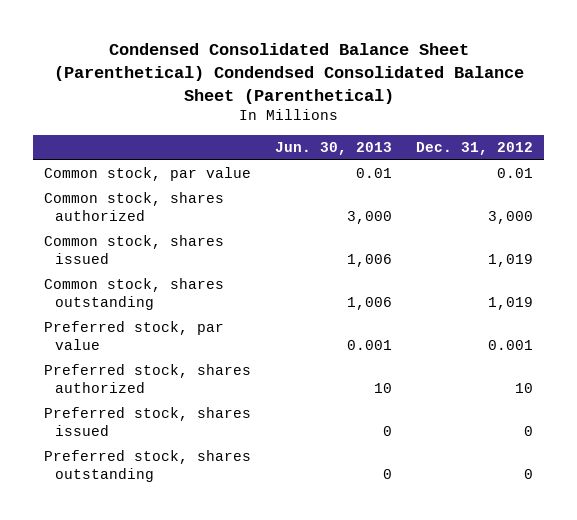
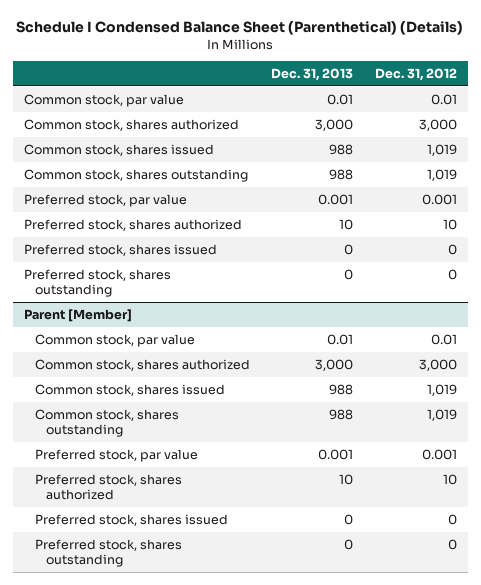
- Condensed Consolidated Balance Sheet (Parenthetical) Condendsed Consolidated Balance Sheet (Parenthetical)
+ Schedule I Condensed Balance Sheet (Parenthetical) (Details)
- | Jun. 30, 2013 | Dec. 31, 2012
+ | Dec. 31, 2013 | Dec. 31, 2012
+ Parent [Member]
+ Common stock, par value | 0.01 | 0.01
+ Common stock, shares authorized | 3,000 | 3,000
+ Common stock, shares issued | 988 | 1,019
+ Common stock, shares outstanding | 988 | 1,019
+ Preferred stock, par value | 0.001 | 0.001
+ Preferred stock, shares authorized | 10 | 10
+ Preferred stock, shares issued | 0 | 0
+ Preferred stock, shares outstanding | 0 | 0

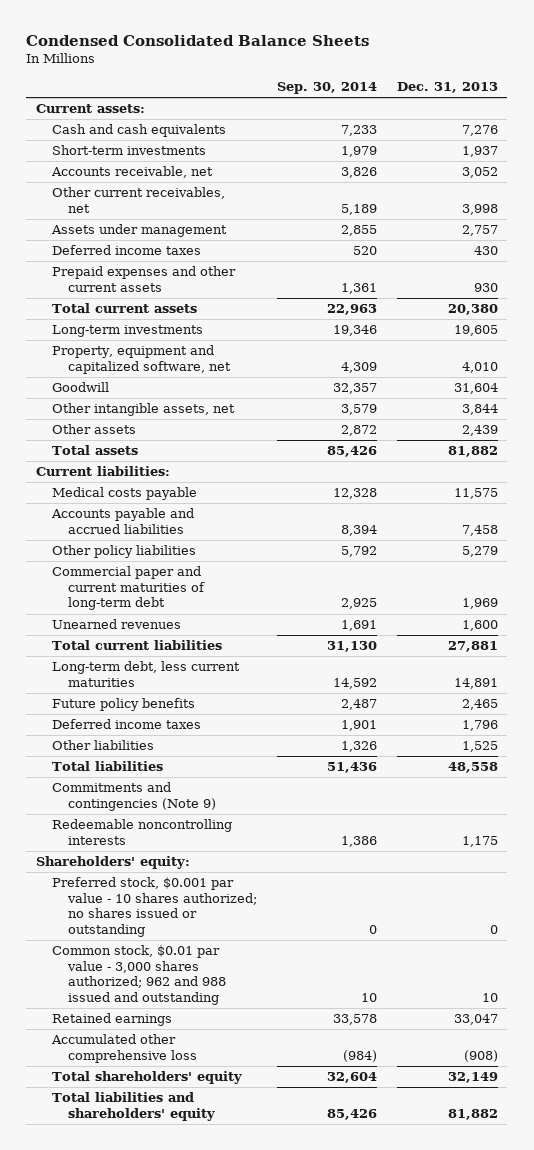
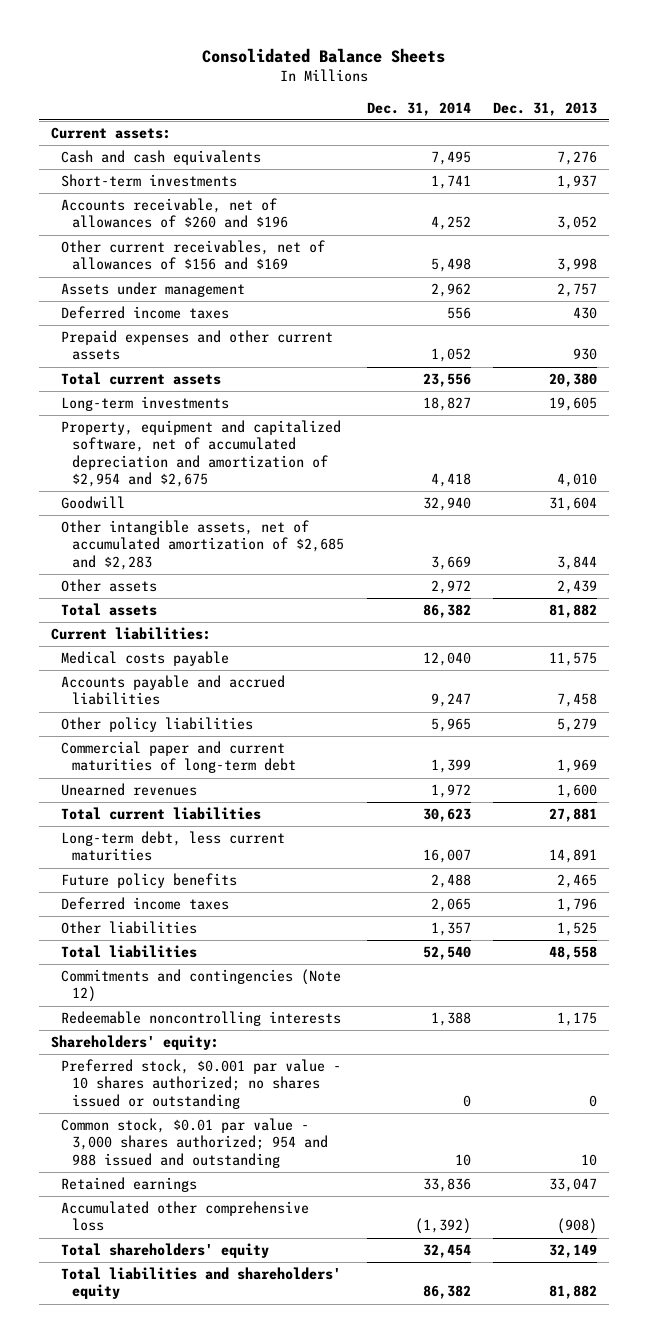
- Condensed Consolidated Balance Sheets
+ Consolidated Balance Sheets
- | Sep. 30, 2014 | Dec. 31, 2013
+ | Dec. 31, 2014 | Dec. 31, 2013
- Accounts receivable, net | 3,826 | 3,052
- Other current receivables, net | 5,189 | 3,998
+ Accounts receivable, net of allowances of $260 and $196 | 4,252 | 3,052
+ Other current receivables, net of allowances of $156 and $169 | 5,498 | 3,998
- Property, equipment and capitalized software, net | 4,309 | 4,010
+ Property, equipment and capitalized software, net of accumulated depreciation and amortization of $2,954 and $2,675 | 4,418 | 4,010
- Other intangible assets, net | 3,579 | 3,844
+ Other intangible assets, net of accumulated amortization of $2,685 and $2,283 | 3,669 | 3,844
- Commitments and contingencies (Note 9)
+ Commitments and contingencies (Note 12)
- Common stock, $0.01 par value - 3,000 shares authorized; 962 and 988 issued and outstanding | 10 | 10
+ Common stock, $0.01 par value - 3,000 shares authorized; 954 and 988 issued and outstanding | 10 | 10

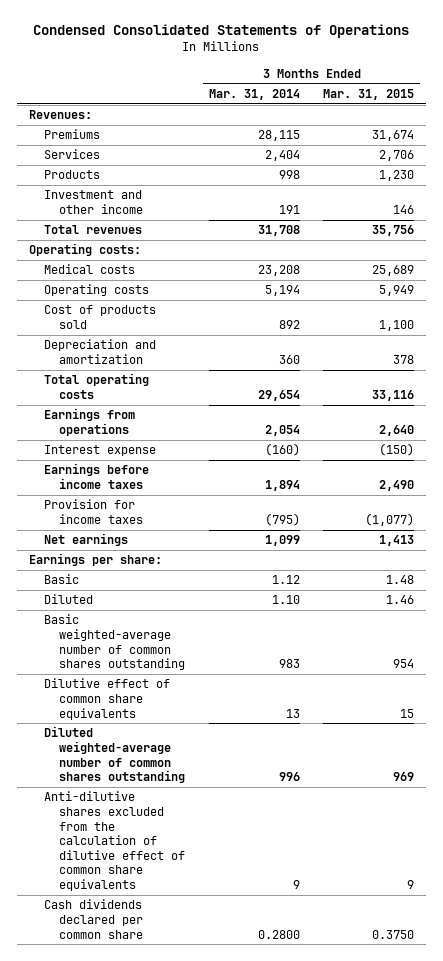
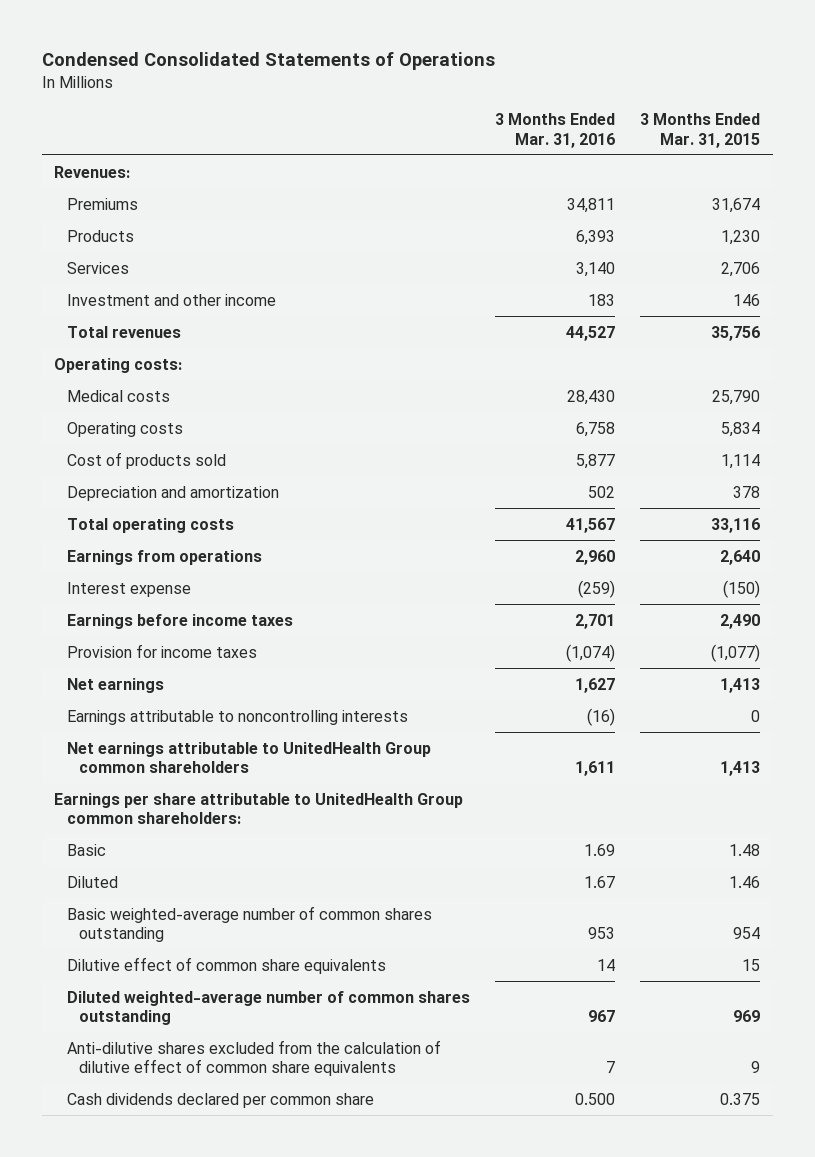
- | 3 Months Ended Mar. 31, 2014 | 3 Months Ended Mar. 31, 2015
+ | 3 Months Ended Mar. 31, 2016 | 3 Months Ended Mar. 31, 2015
moved down: Services | 3,140 | 2,706
- Medical costs | 23,208 | 25,689
- Operating costs | 5,194 | 5,949
- Cost of products sold | 892 | 1,100
+ Medical costs | 28,430 | 25,790
+ Operating costs | 6,758 | 5,834
+ Cost of products sold | 5,877 | 1,114
- Earnings per share:
+ Earnings attributable to noncontrolling interests | (16) | 0
+ Net earnings attributable to UnitedHealth Group common shareholders | 1,611 | 1,413
+ Earnings per share attributable to UnitedHealth Group common shareholders:
- Cash dividends declared per common share | 0.2800 | 0.3750
+ Cash dividends declared per common share | 0.500 | 0.375

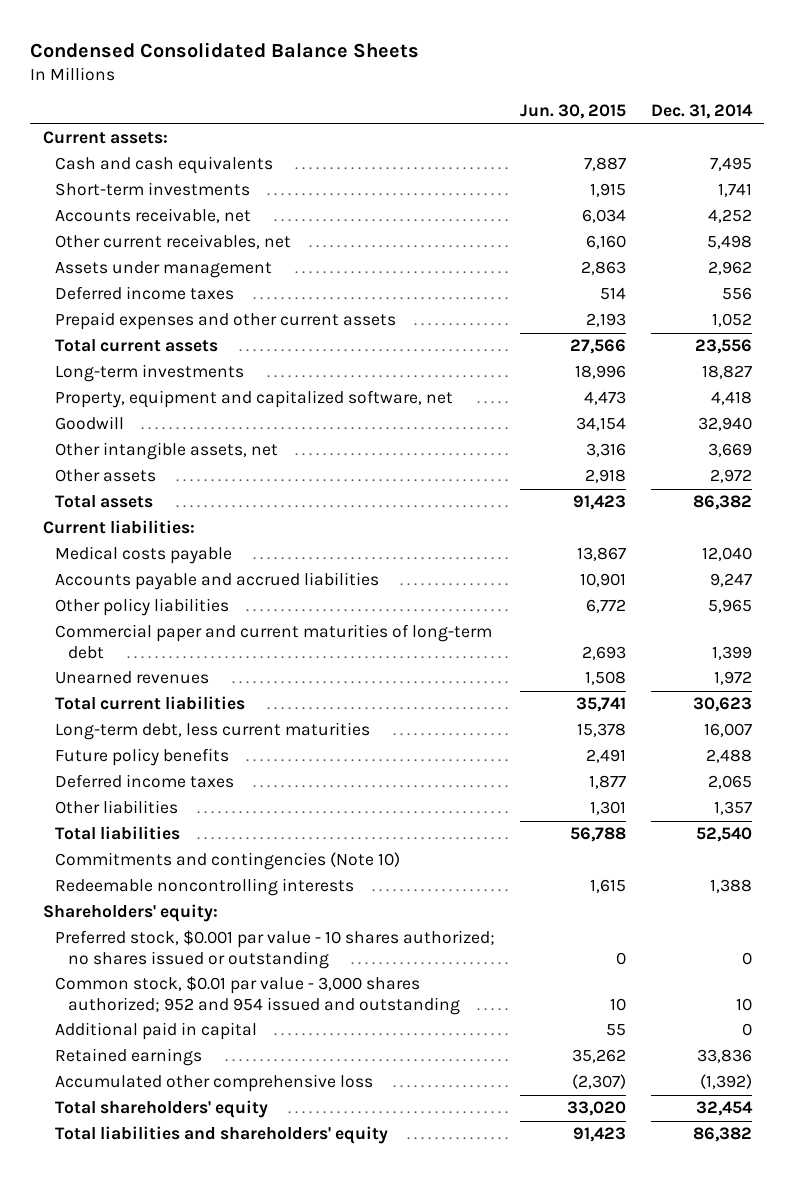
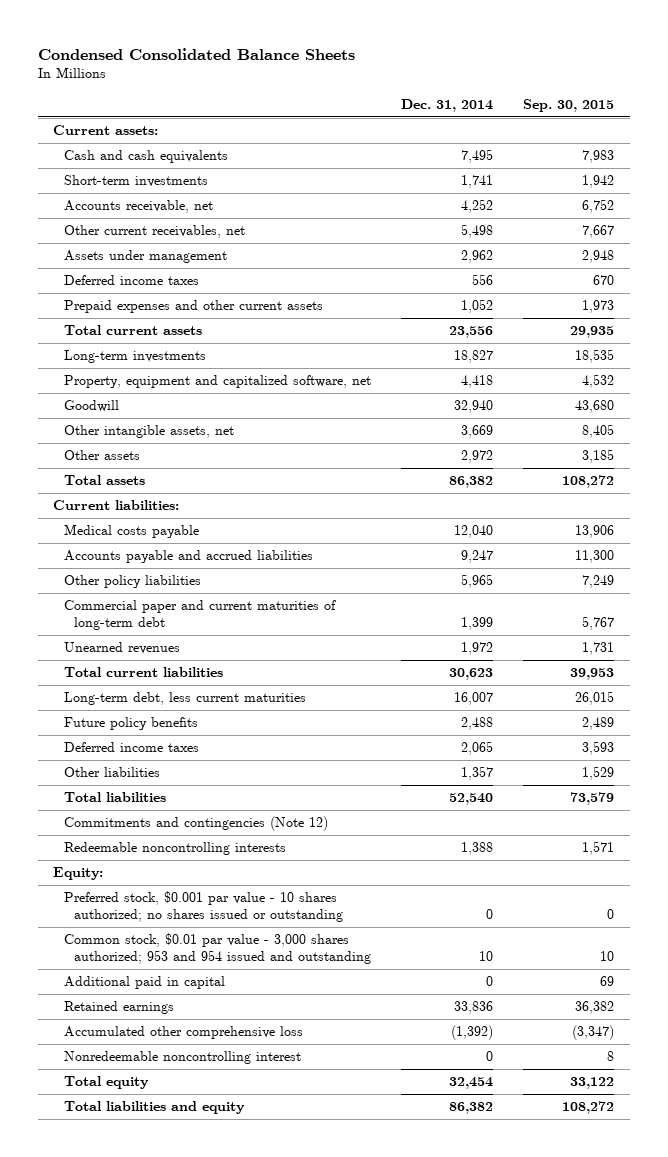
- | Jun. 30, 2015 | Dec. 31, 2014
+ | Dec. 31, 2014 | Sep. 30, 2015
- Commitments and contingencies (Note 10)
+ Commitments and contingencies (Note 12)
- Shareholders' equity:
+ Equity:
- Common stock, $0.01 par value - 3,000 shares authorized; 952 and 954 issued and outstanding | 10 | 10
+ Common stock, $0.01 par value - 3,000 shares authorized; 953 and 954 issued and outstanding | 10 | 10
- Total shareholders' equity | 33,020 | 32,454
- Total liabilities and shareholders' equity | 91,423 | 86,382
+ Nonredeemable noncontrolling interest | 0 | 8
+ Total equity | 32,454 | 33,122
+ Total liabilities and equity | 86,382 | 108,272

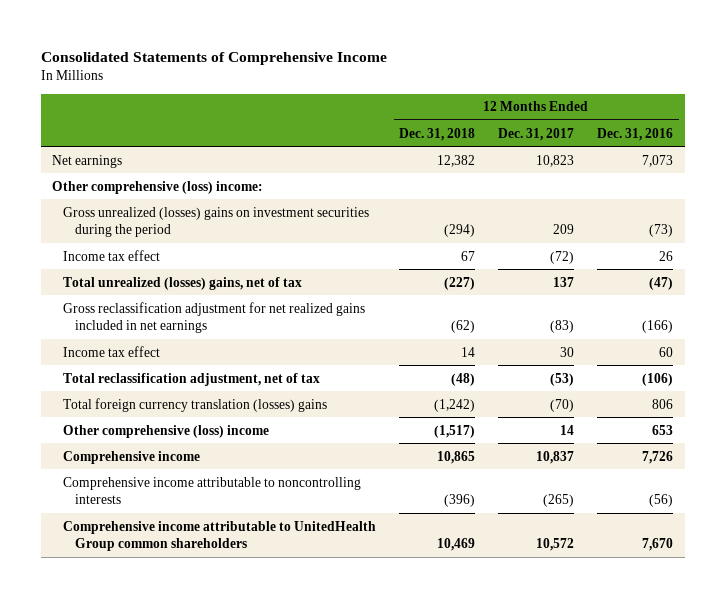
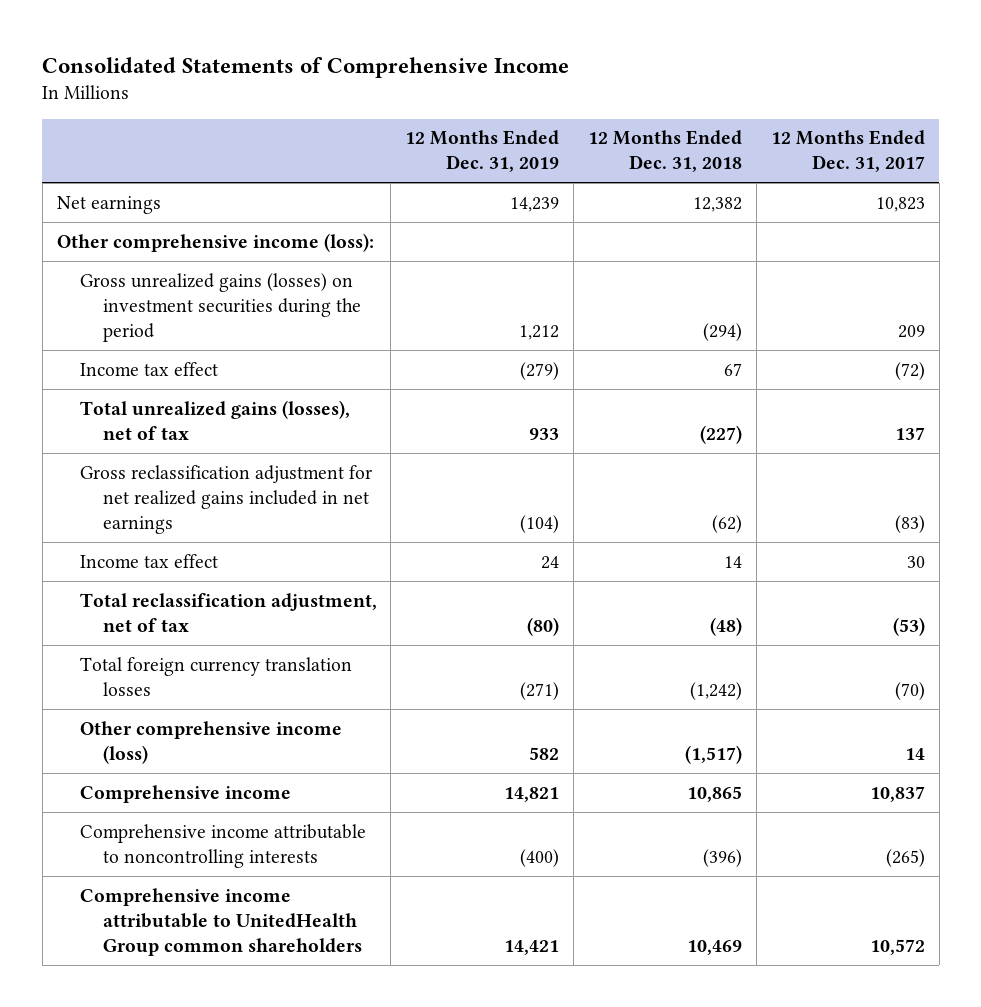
- | 12 Months Ended Dec. 31, 2018 | 12 Months Ended Dec. 31, 2017 | 12 Months Ended Dec. 31, 2016
+ | 12 Months Ended Dec. 31, 2019 | 12 Months Ended Dec. 31, 2018 | 12 Months Ended Dec. 31, 2017
- Other comprehensive (loss) income:
- Gross unrealized (losses) gains on investment securities during the period | (294) | 209 | (73)
+ Other comprehensive income (loss):
+ Gross unrealized gains (losses) on investment securities during the period | 1,212 | (294) | 209
- Total unrealized (losses) gains, net of tax | (227) | 137 | (47)
+ Total unrealized gains (losses), net of tax | 933 | (227) | 137
- Total foreign currency translation (losses) gains | (1,242) | (70) | 806
- Other comprehensive (loss) income | (1,517) | 14 | 653
+ Total foreign currency translation losses | (271) | (1,242) | (70)
+ Other comprehensive income (loss) | 582 | (1,517) | 14

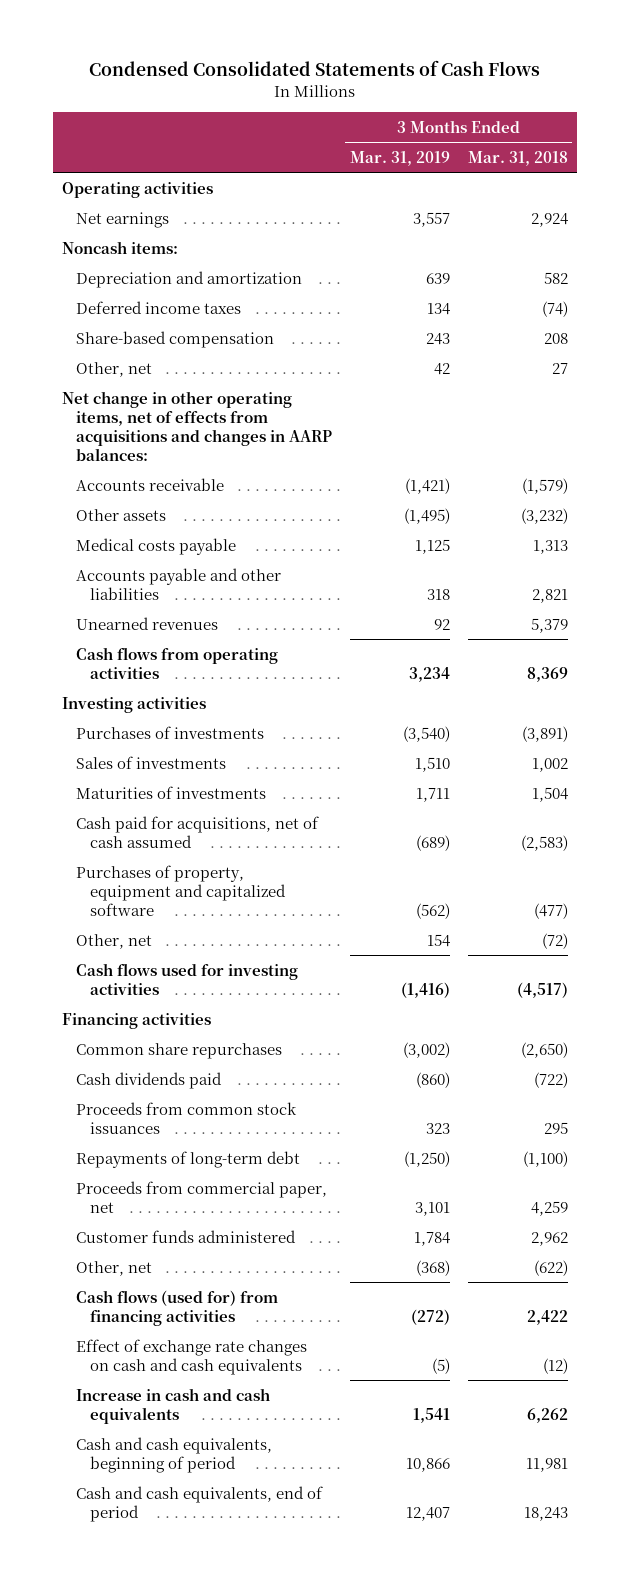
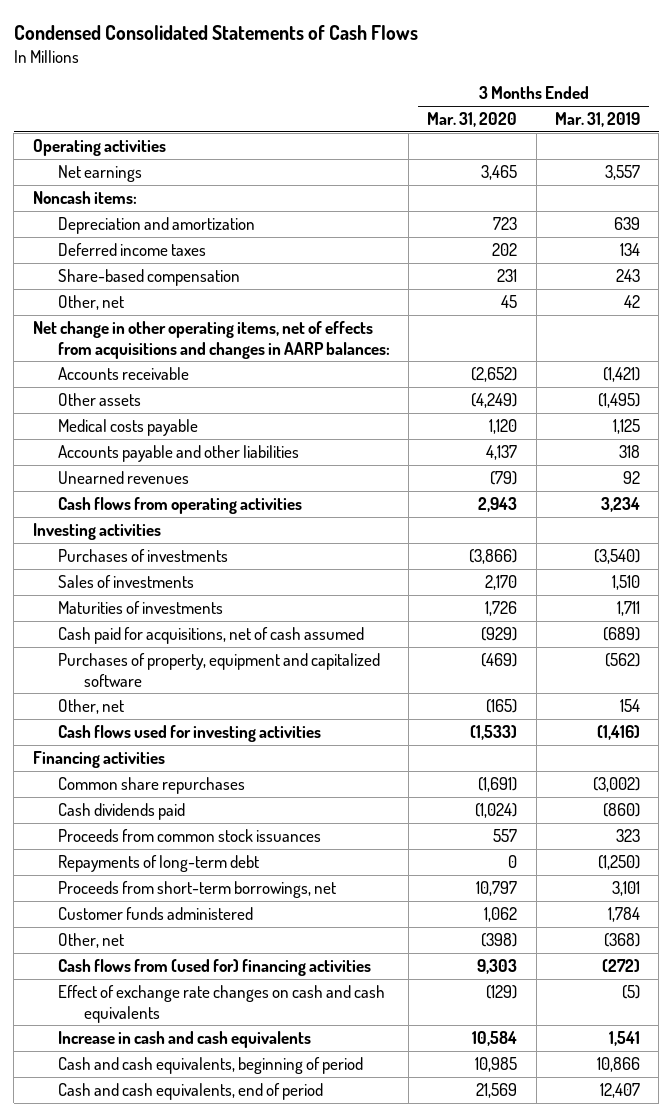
- | 3 Months Ended Mar. 31, 2019 | 3 Months Ended Mar. 31, 2018
+ | 3 Months Ended Mar. 31, 2020 | 3 Months Ended Mar. 31, 2019
- Proceeds from commercial paper, net | 3,101 | 4,259
+ Proceeds from short-term borrowings, net | 10,797 | 3,101
- Cash flows (used for) from financing activities | (272) | 2,422
+ Cash flows from (used for) financing activities | 9,303 | (272)

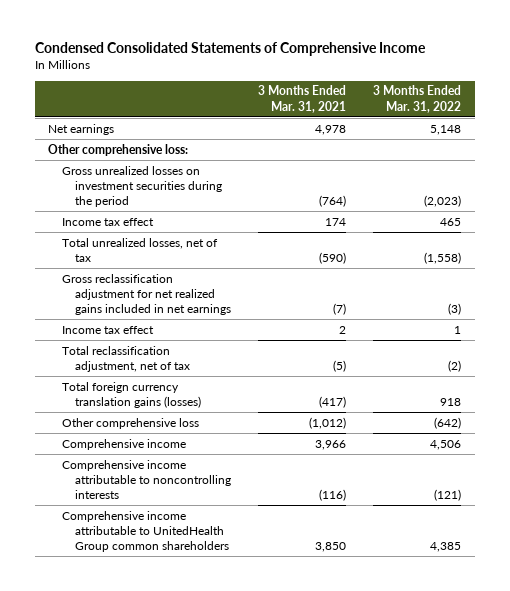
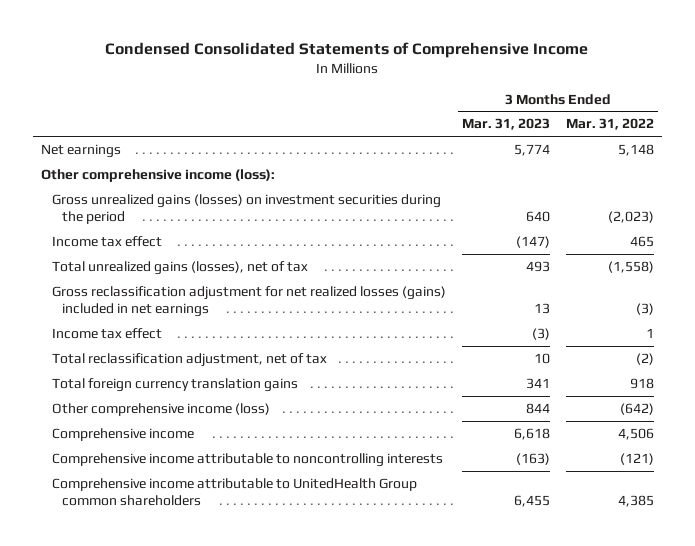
- | 3 Months Ended Mar. 31, 2021 | 3 Months Ended Mar. 31, 2022
+ | 3 Months Ended Mar. 31, 2023 | 3 Months Ended Mar. 31, 2022
- Other comprehensive loss:
- Gross unrealized losses on investment securities during the period | (764) | (2,023)
+ Other comprehensive income (loss):
+ Gross unrealized gains (losses) on investment securities during the period | 640 | (2,023)
- Total unrealized losses, net of tax | (590) | (1,558)
- Gross reclassification adjustment for net realized gains included in net earnings | (7) | (3)
+ Total unrealized gains (losses), net of tax | 493 | (1,558)
+ Gross reclassification adjustment for net realized losses (gains) included in net earnings | 13 | (3)
- Total foreign currency translation gains (losses) | (417) | 918
- Other comprehensive loss | (1,012) | (642)
+ Total foreign currency translation gains | 341 | 918
+ Other comprehensive income (loss) | 844 | (642)

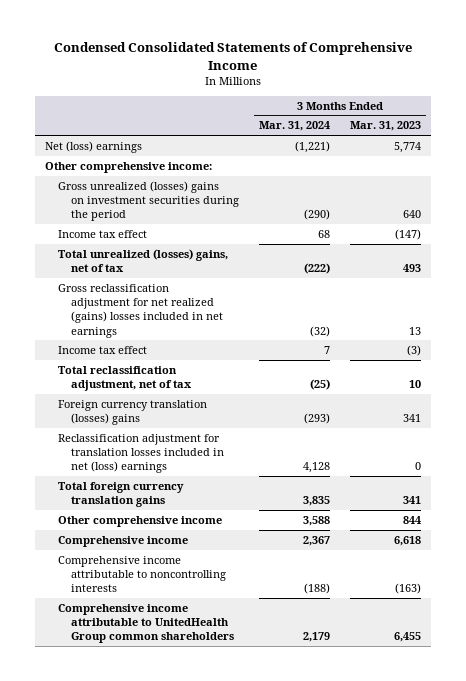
- | 3 Months Ended Mar. 31, 2023 | 3 Months Ended Mar. 31, 2022
+ | 3 Months Ended Mar. 31, 2024 | 3 Months Ended Mar. 31, 2023
- Net earnings | 5,774 | 5,148
- Other comprehensive income (loss):
- Gross unrealized gains (losses) on investment securities during the period | 640 | (2,023)
+ Net (loss) earnings | (1,221) | 5,774
+ Other comprehensive income:
+ Gross unrealized (losses) gains on investment securities during the period | (290) | 640
- Total unrealized gains (losses), net of tax | 493 | (1,558)
- Gross reclassification adjustment for net realized losses (gains) included in net earnings | 13 | (3)
+ Total unrealized (losses) gains, net of tax | (222) | 493
+ Gross reclassification adjustment for net realized (gains) losses included in net earnings | (32) | 13
+ Foreign currency translation (losses) gains | (293) | 341
+ Reclassification adjustment for translation losses included in net (loss) earnings | 4,128 | 0
- Other comprehensive income (loss) | 844 | (642)
+ Other comprehensive income | 3,588 | 844

